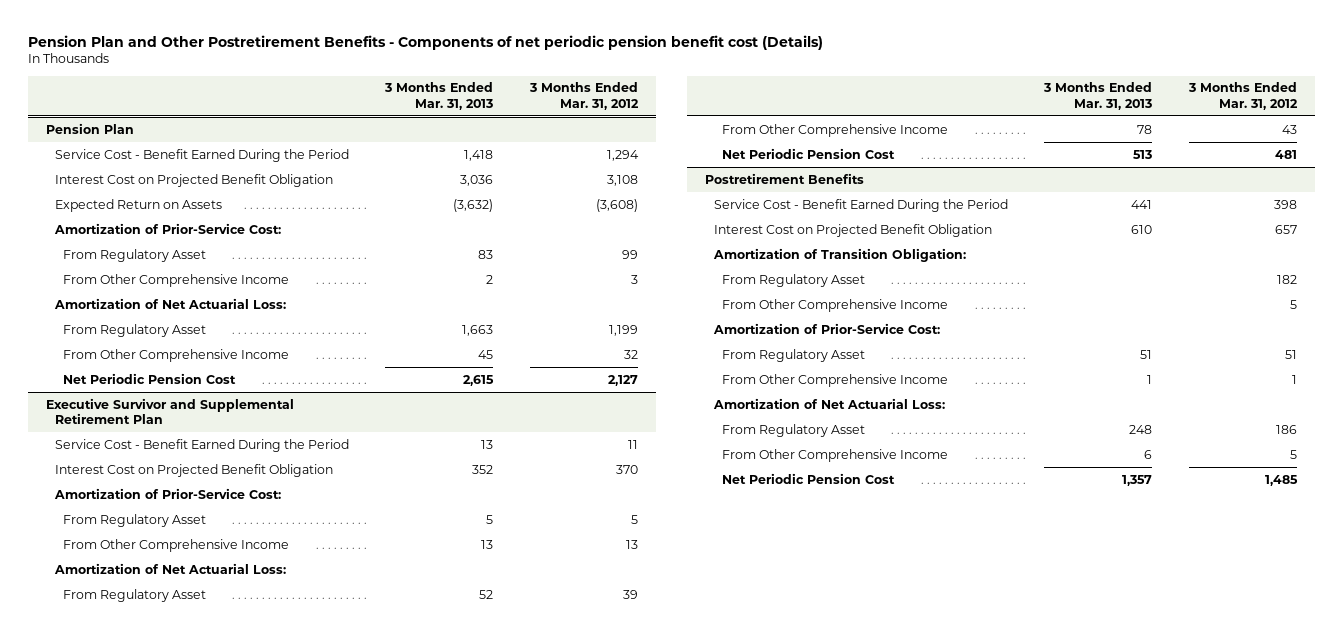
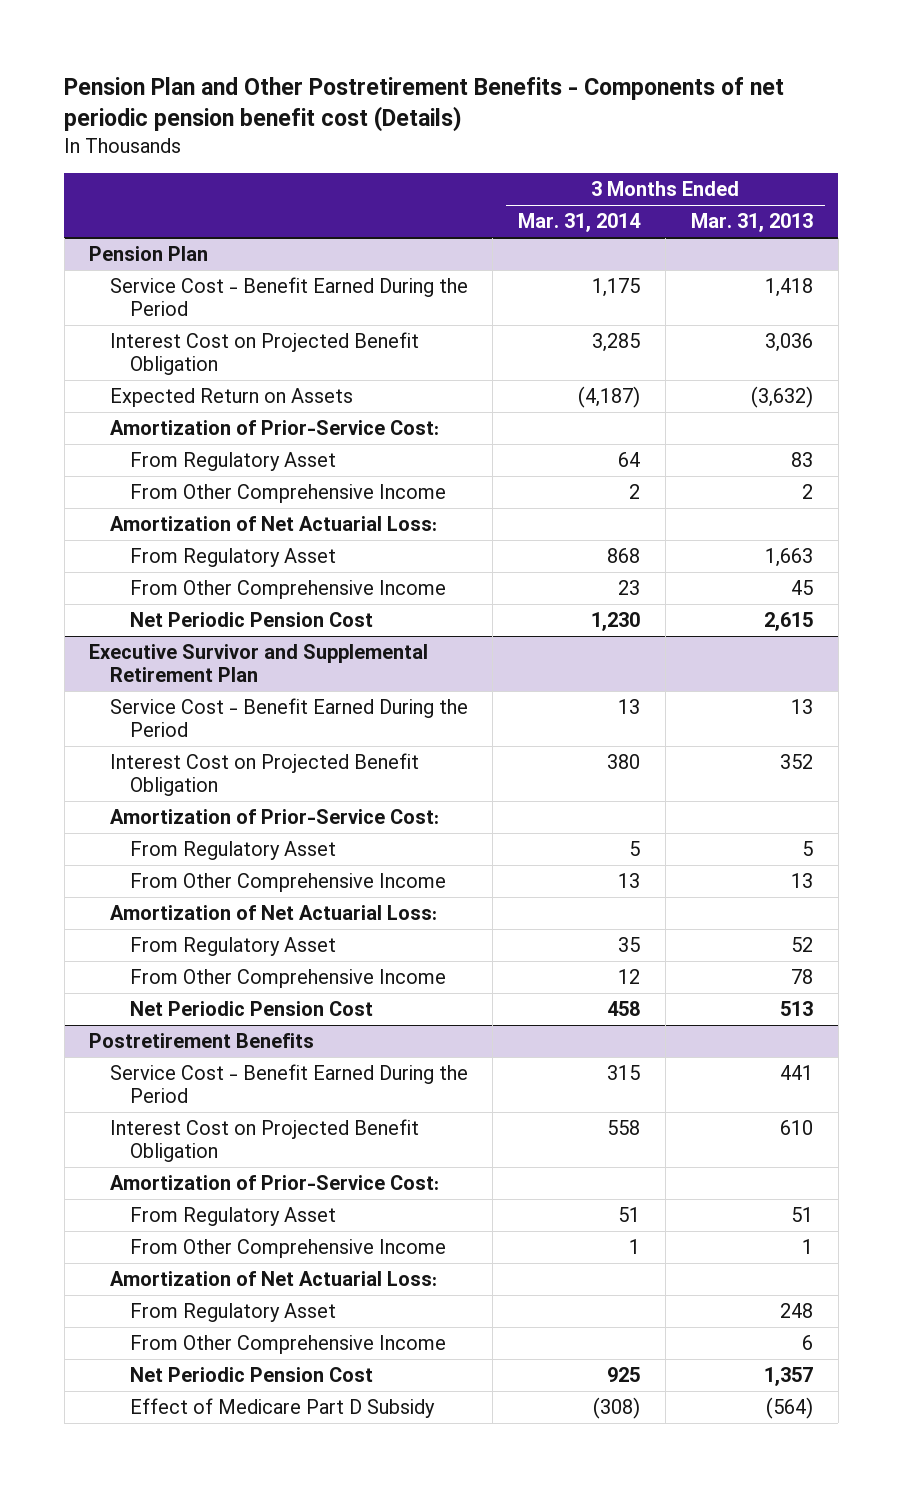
- | 3 Months Ended Mar. 31, 2013 | 3 Months Ended Mar. 31, 2012
+ | 3 Months Ended Mar. 31, 2014 | 3 Months Ended Mar. 31, 2013
@ Postretirement Benefits
- Amortization of Transition Obligation:
- From Regulatory Asset | | 182
- From Other Comprehensive Income | | 5
+ Effect of Medicare Part D Subsidy | (308) | (564)

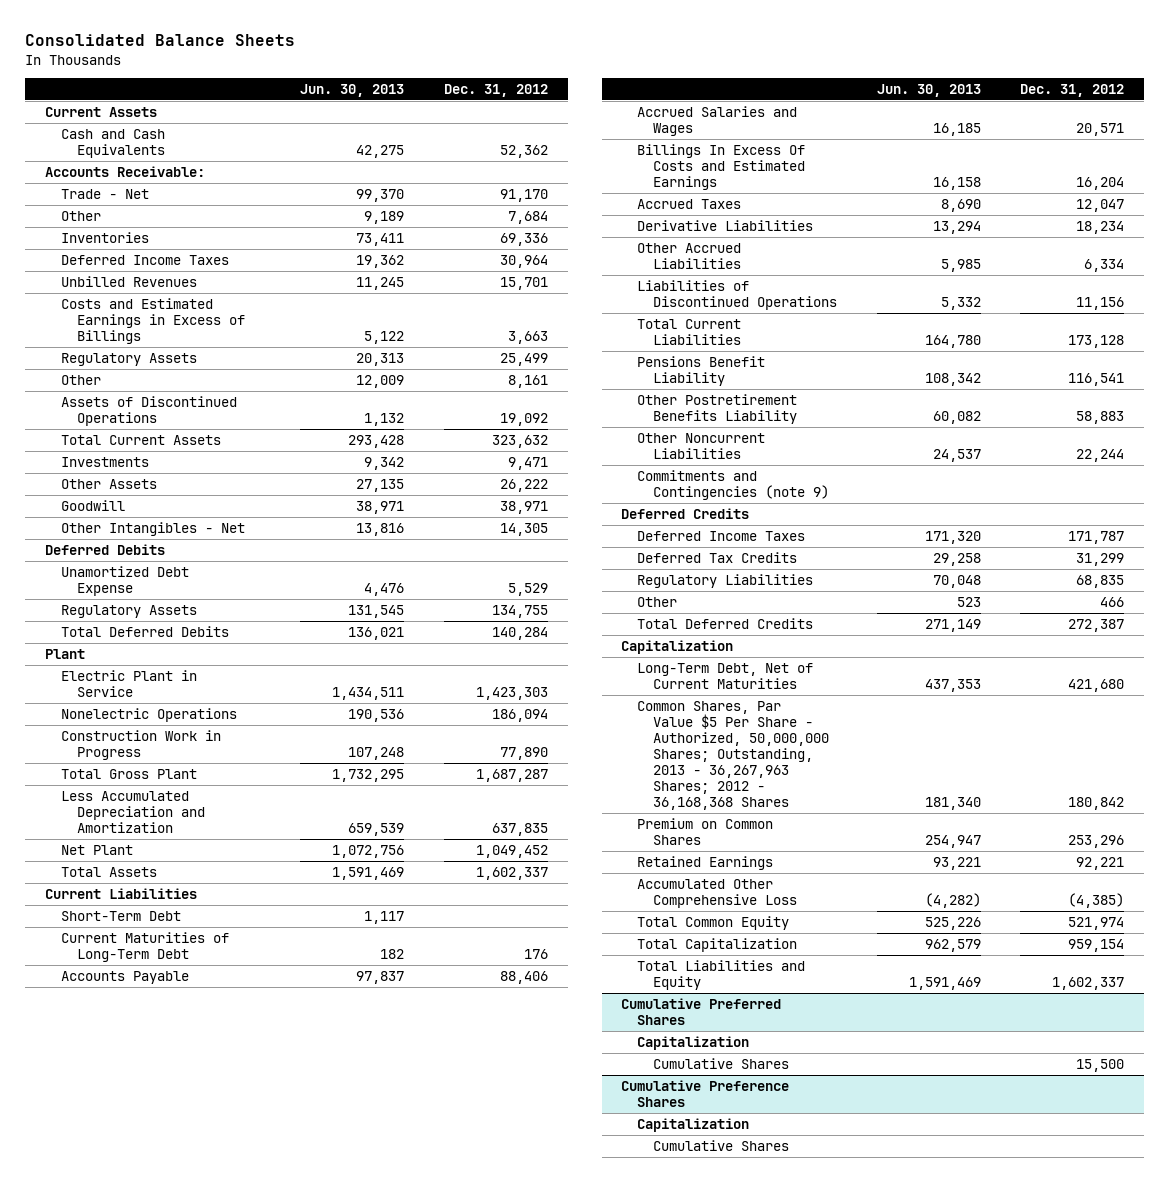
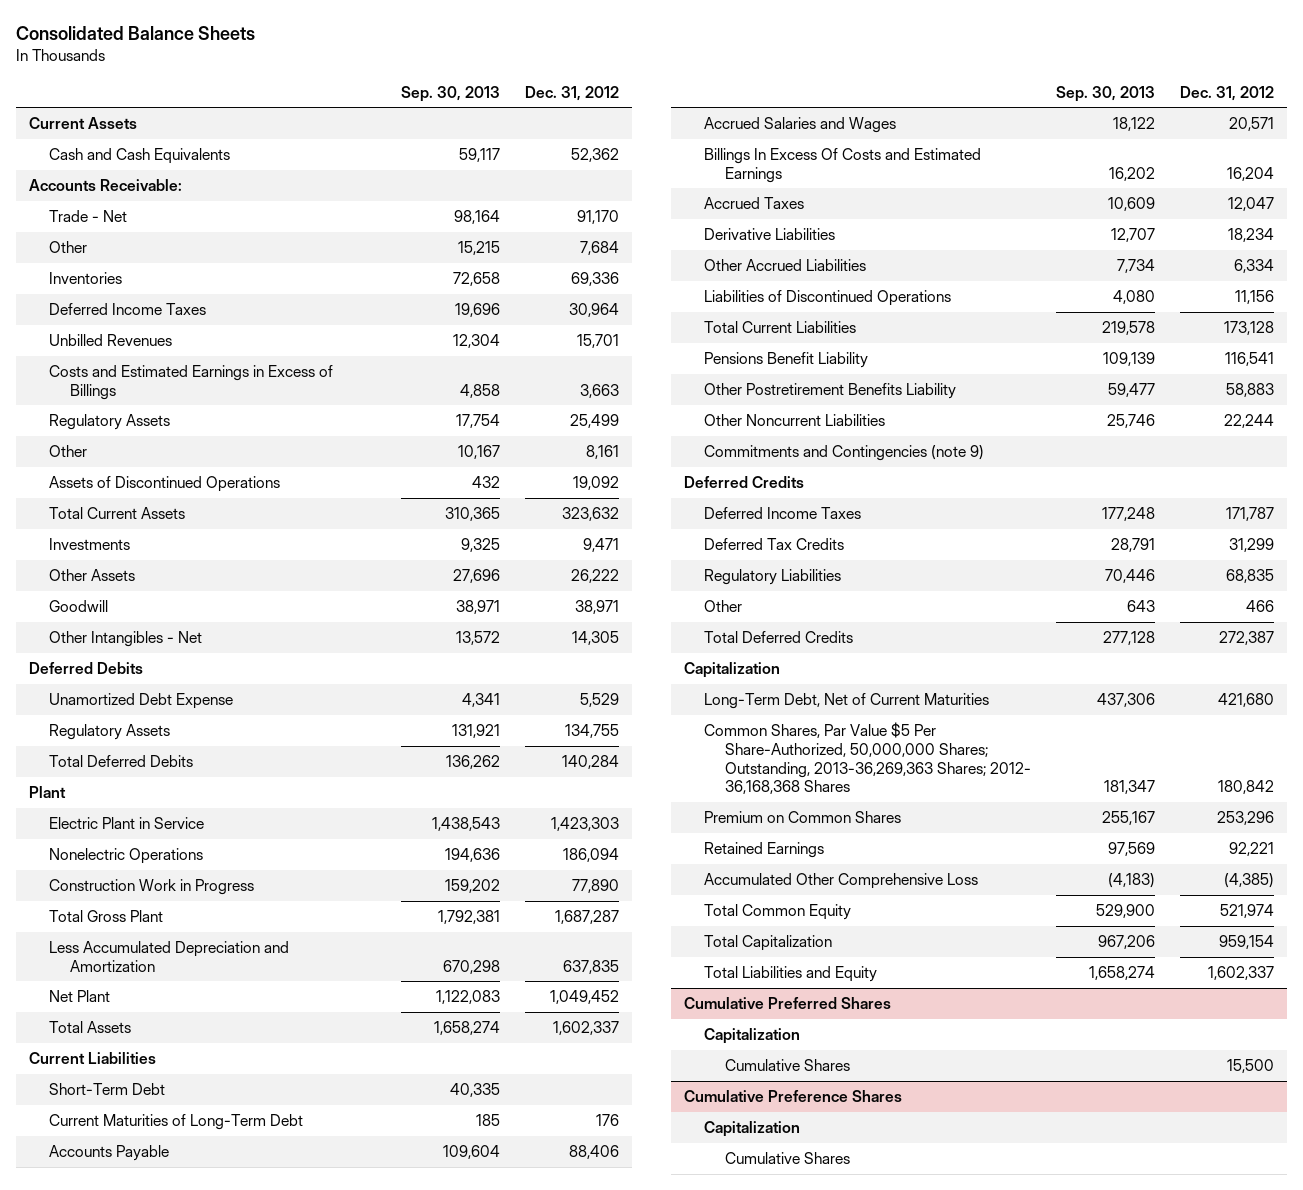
- | Jun. 30, 2013 | Dec. 31, 2012
+ | Sep. 30, 2013 | Dec. 31, 2012
- Common Shares, Par Value $5 Per Share - Authorized, 50,000,000 Shares; Outstanding, 2013 - 36,267,963 Shares; 2012 - 36,168,368 Shares | 181,340 | 180,842
+ Common Shares, Par Value $5 Per Share-Authorized, 50,000,000 Shares; Outstanding, 2013-36,269,363 Shares; 2012- 36,168,368 Shares | 181,347 | 180,842

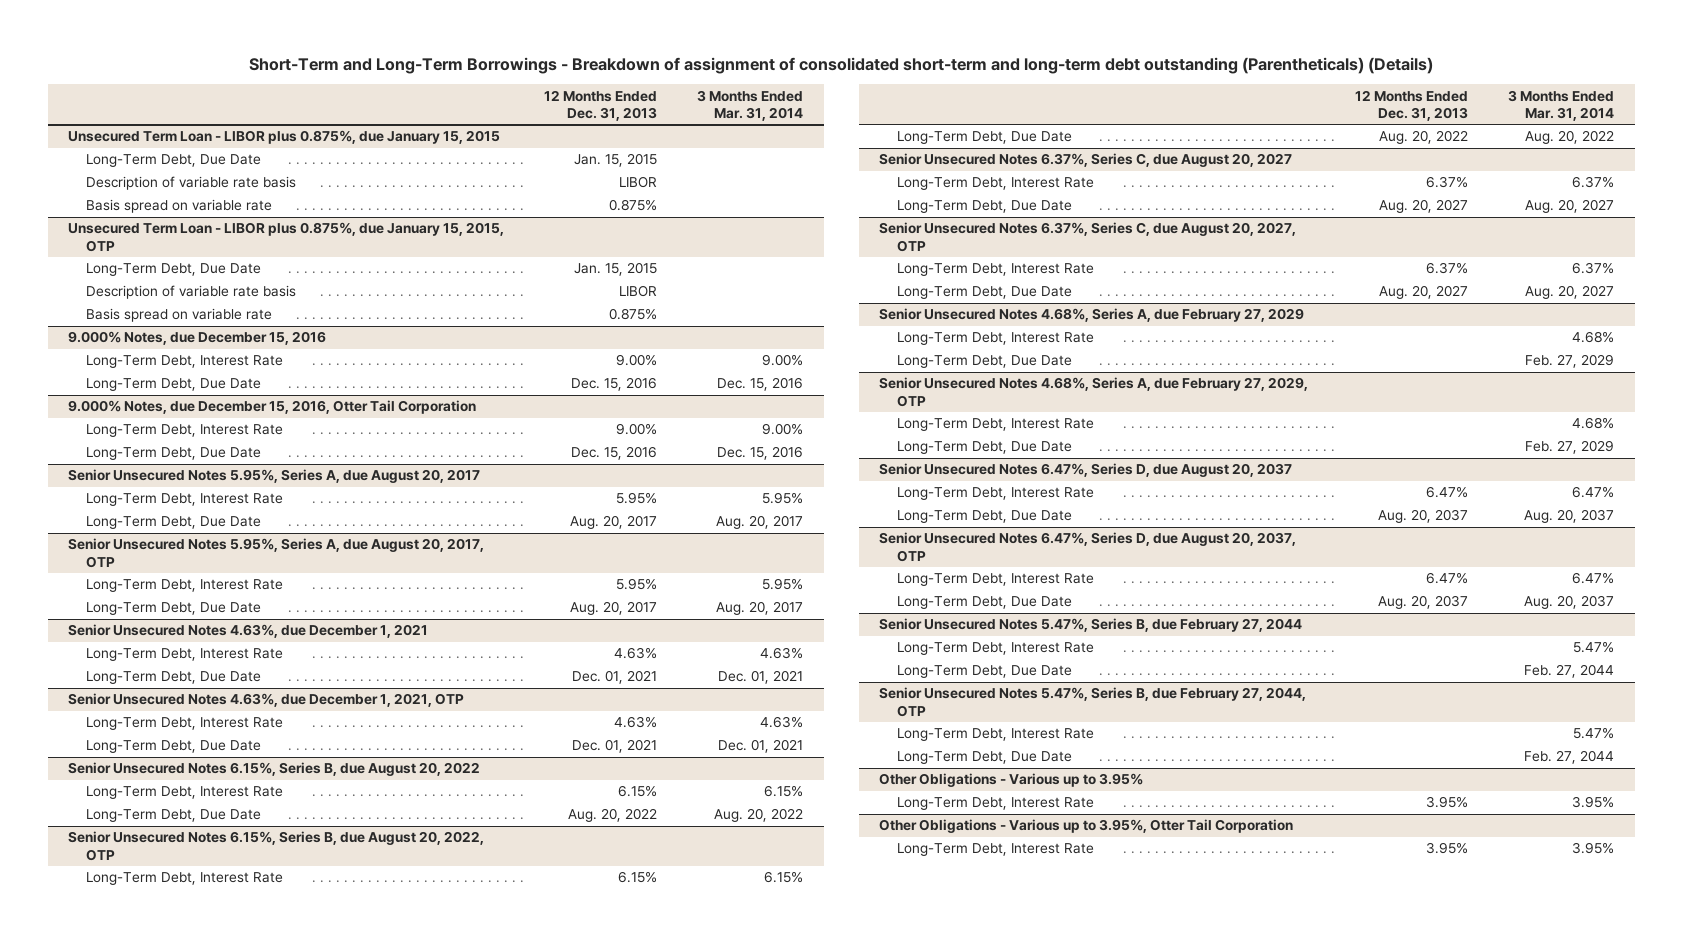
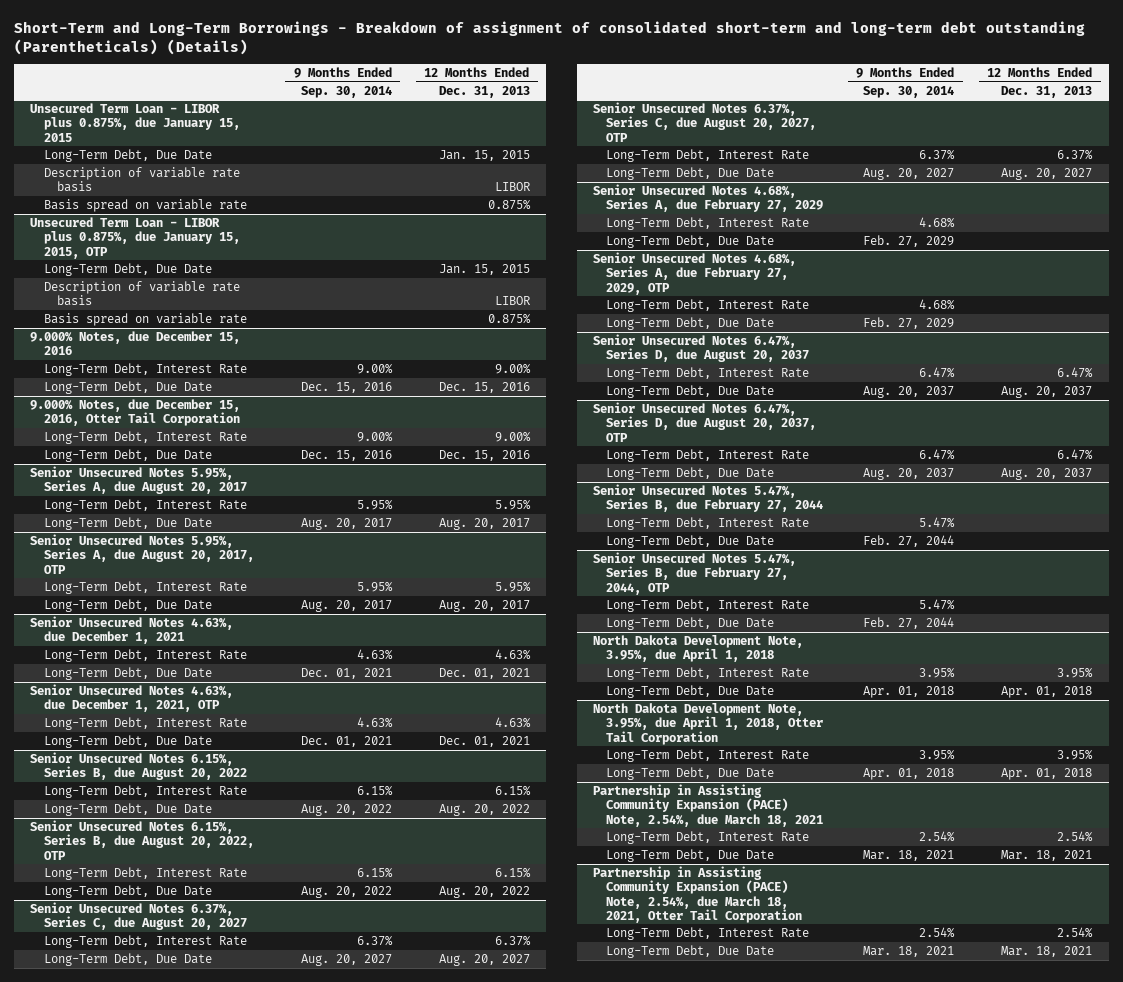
- | 12 Months Ended Dec. 31, 2013 | 3 Months Ended Mar. 31, 2014
+ | 9 Months Ended Sep. 30, 2014 | 12 Months Ended Dec. 31, 2013
- Other Obligations - Various up to 3.95%
+ North Dakota Development Note, 3.95%, due April 1, 2018
- Other Obligations - Various up to 3.95%, Otter Tail Corporation
+ Long-Term Debt, Due Date | Apr. 01, 2018 | Apr. 01, 2018
+ North Dakota Development Note, 3.95%, due April 1, 2018, Otter Tail Corporation
+ Long-Term Debt, Due Date | Apr. 01, 2018 | Apr. 01, 2018
+ Partnership in Assisting Community Expansion (PACE) Note, 2.54%, due March 18, 2021
+ Long-Term Debt, Interest Rate | 2.54% | 2.54%
+ Long-Term Debt, Due Date | Mar. 18, 2021 | Mar. 18, 2021
+ Partnership in Assisting Community Expansion (PACE) Note, 2.54%, due March 18, 2021, Otter Tail Corporation
+ Long-Term Debt, Interest Rate | 2.54% | 2.54%
+ Long-Term Debt, Due Date | Mar. 18, 2021 | Mar. 18, 2021

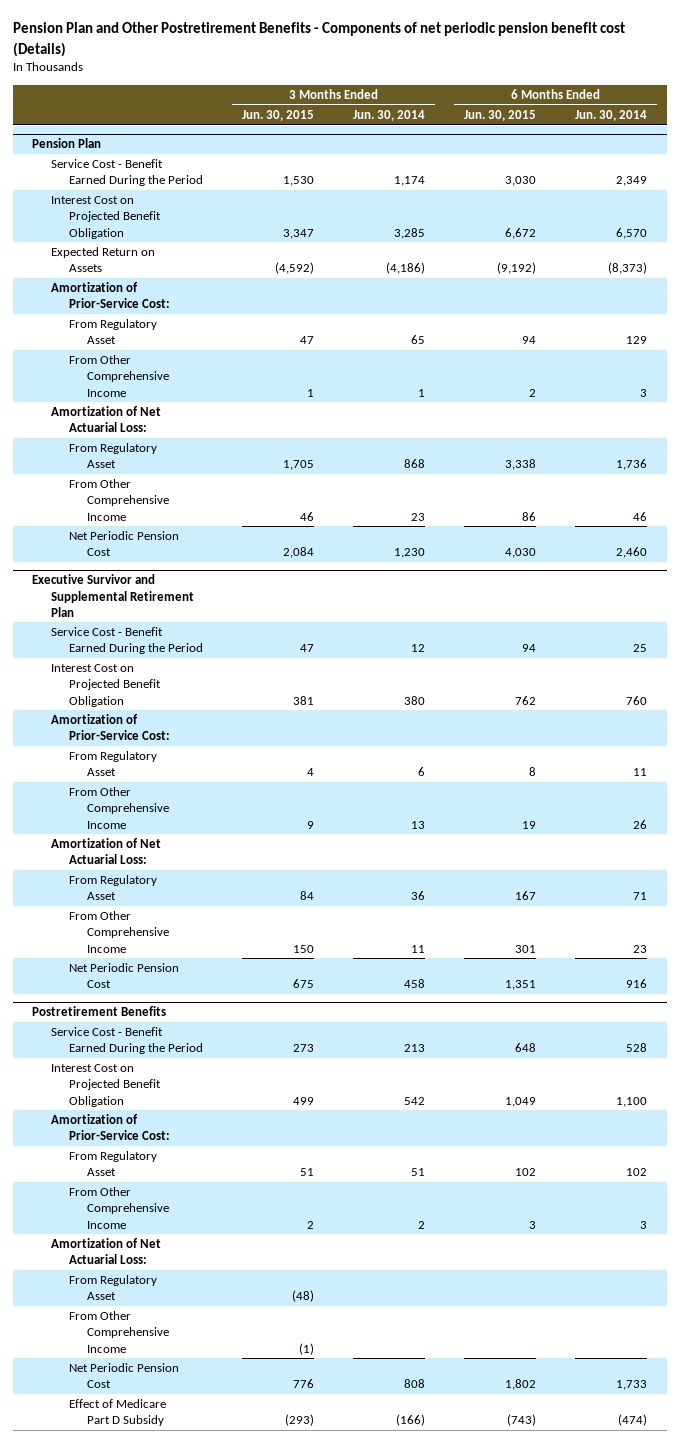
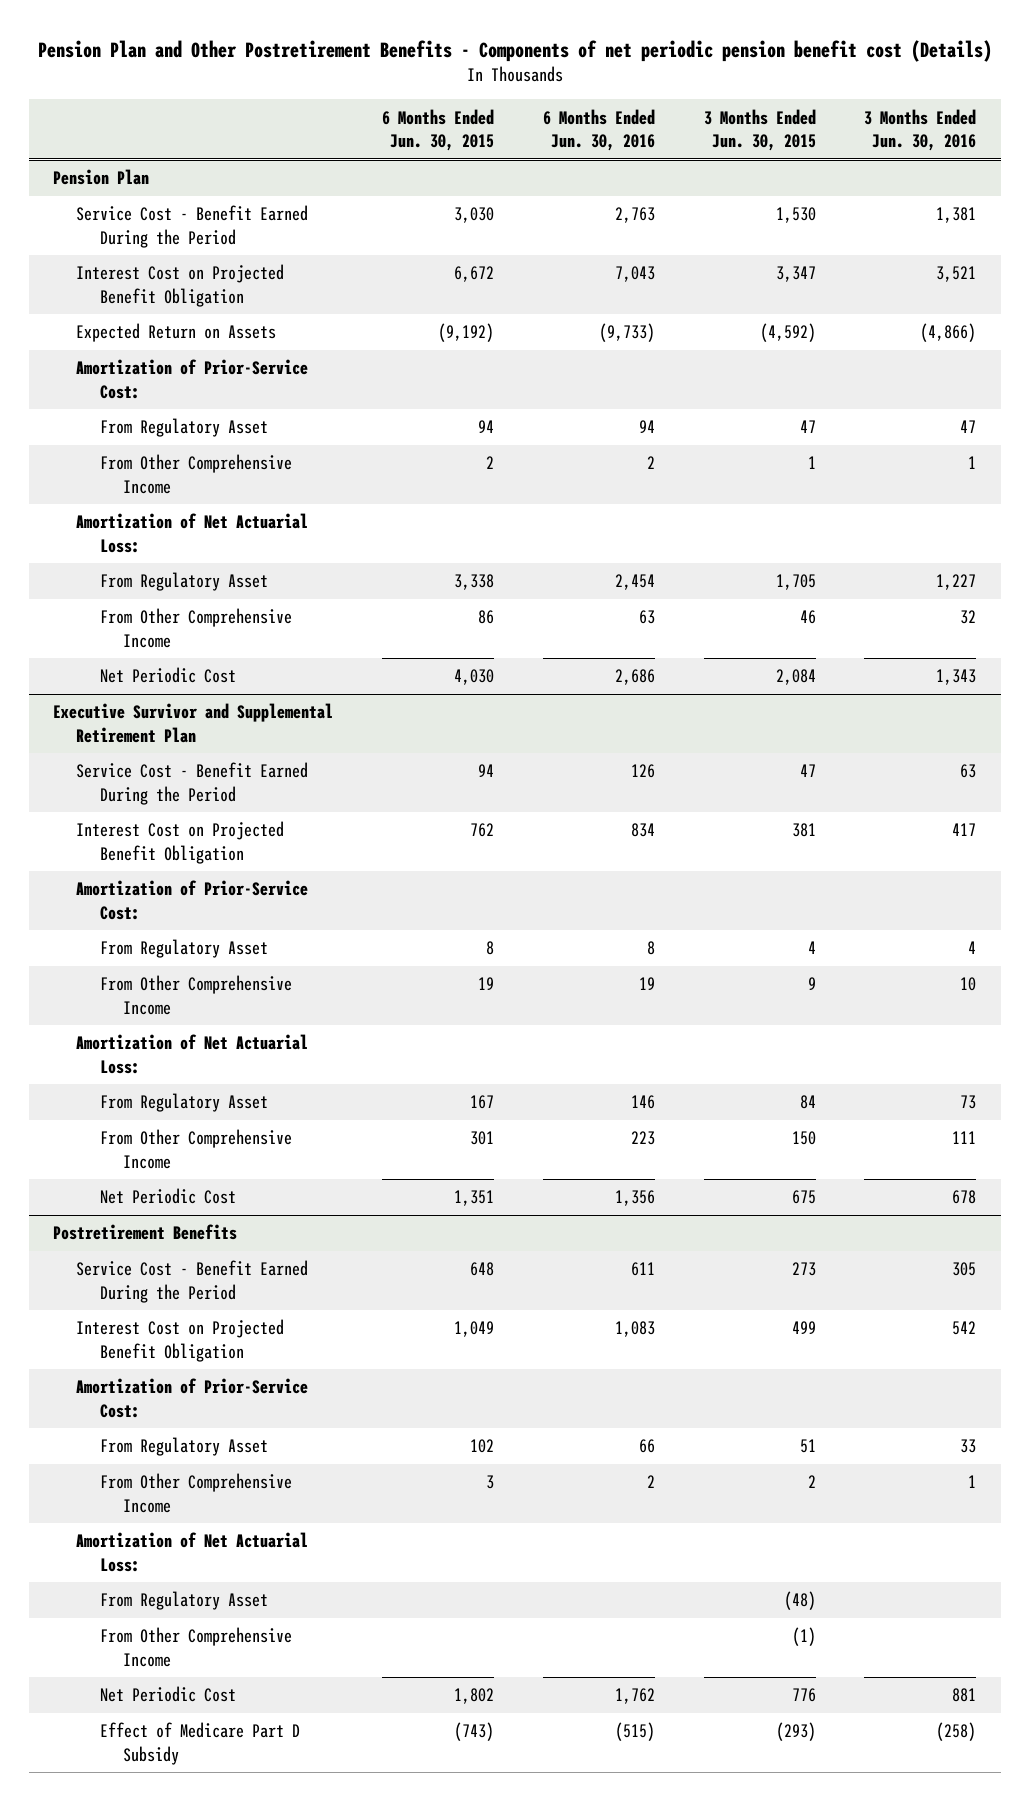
- | 3 Months Ended Jun. 30, 2015 | 3 Months Ended Jun. 30, 2014 | 6 Months Ended Jun. 30, 2015 | 6 Months Ended Jun. 30, 2014
+ | 6 Months Ended Jun. 30, 2015 | 6 Months Ended Jun. 30, 2016 | 3 Months Ended Jun. 30, 2015 | 3 Months Ended Jun. 30, 2016
@ Pension Plan
- Net Periodic Pension Cost | 2,084 | 1,230 | 4,030 | 2,460
+ Net Periodic Cost | 4,030 | 2,686 | 2,084 | 1,343
@ Executive Survivor and Supplemental Retirement Plan
- Net Periodic Pension Cost | 675 | 458 | 1,351 | 916
+ Net Periodic Cost | 1,351 | 1,356 | 675 | 678
@ Postretirement Benefits
- Net Periodic Pension Cost | 776 | 808 | 1,802 | 1,733
+ Net Periodic Cost | 1,802 | 1,762 | 776 | 881

